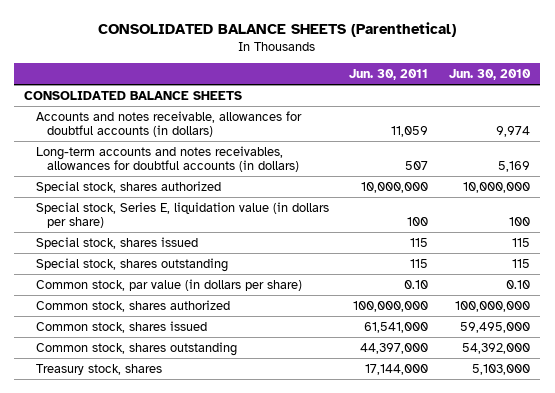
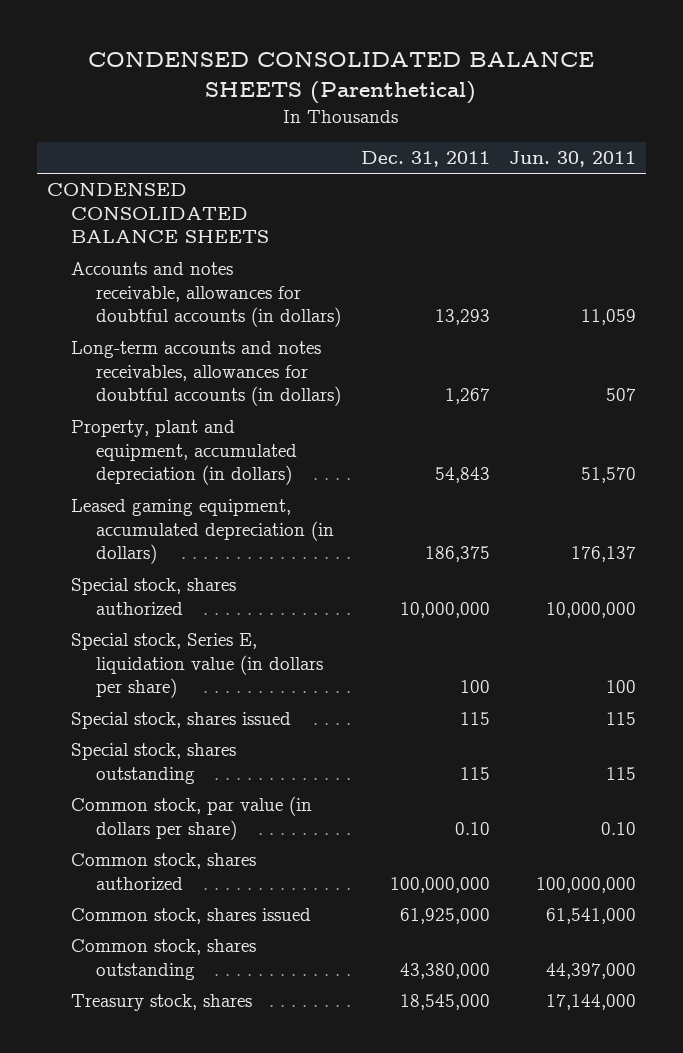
- CONSOLIDATED BALANCE SHEETS (Parenthetical)
+ CONDENSED CONSOLIDATED BALANCE SHEETS (Parenthetical)
- | Jun. 30, 2011 | Jun. 30, 2010
+ | Dec. 31, 2011 | Jun. 30, 2011
- CONSOLIDATED BALANCE SHEETS
+ CONDENSED CONSOLIDATED BALANCE SHEETS
+ Property, plant and equipment, accumulated depreciation (in dollars) | 54,843 | 51,570
+ Leased gaming equipment, accumulated depreciation (in dollars) | 186,375 | 176,137

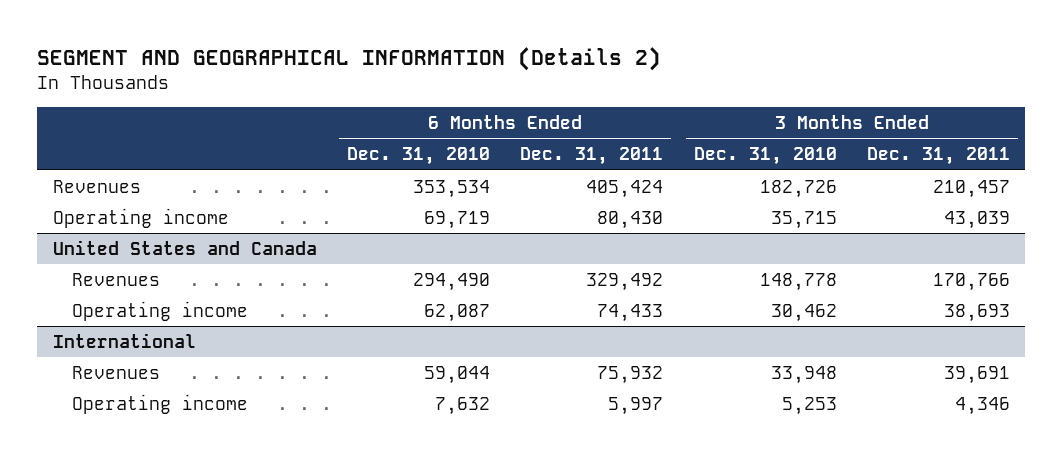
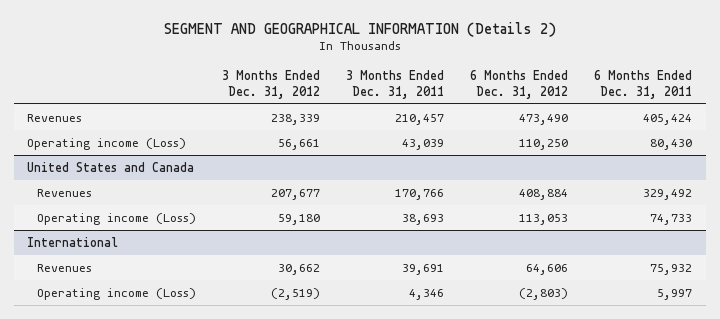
- | 6 Months Ended Dec. 31, 2010 | 6 Months Ended Dec. 31, 2011 | 3 Months Ended Dec. 31, 2010 | 3 Months Ended Dec. 31, 2011
+ | 3 Months Ended Dec. 31, 2012 | 3 Months Ended Dec. 31, 2011 | 6 Months Ended Dec. 31, 2012 | 6 Months Ended Dec. 31, 2011
- Operating income | 69,719 | 80,430 | 35,715 | 43,039
+ Operating income (Loss) | 56,661 | 43,039 | 110,250 | 80,430
@ United States and Canada
- Operating income | 62,087 | 74,433 | 30,462 | 38,693
+ Operating income (Loss) | 59,180 | 38,693 | 113,053 | 74,733
@ International
- Operating income | 7,632 | 5,997 | 5,253 | 4,346
+ Operating income (Loss) | (2,519) | 4,346 | (2,803) | 5,997

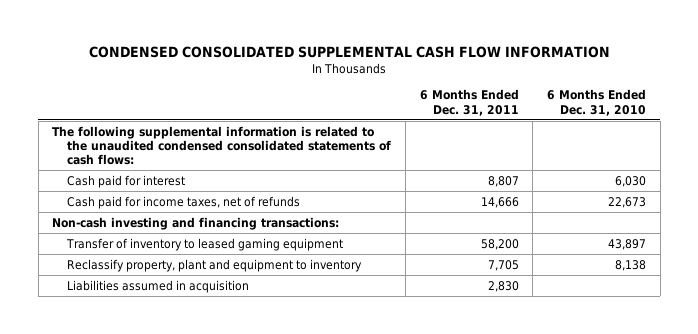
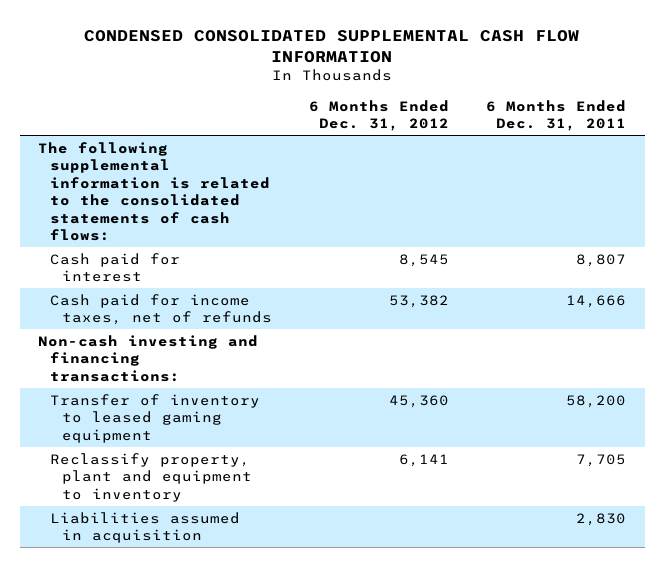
- | 6 Months Ended Dec. 31, 2011 | 6 Months Ended Dec. 31, 2010
+ | 6 Months Ended Dec. 31, 2012 | 6 Months Ended Dec. 31, 2011
- The following supplemental information is related to the unaudited condensed consolidated statements of cash flows:
+ The following supplemental information is related to the consolidated statements of cash flows:

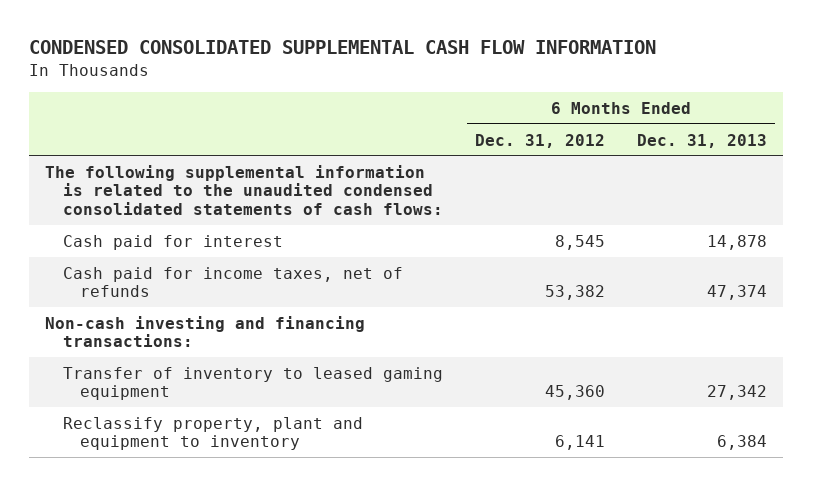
- | 6 Months Ended Dec. 31, 2012 | 6 Months Ended Dec. 31, 2011
+ | 6 Months Ended Dec. 31, 2012 | 6 Months Ended Dec. 31, 2013
- The following supplemental information is related to the consolidated statements of cash flows:
+ The following supplemental information is related to the unaudited condensed consolidated statements of cash flows:
- Liabilities assumed in acquisition | | 2,830

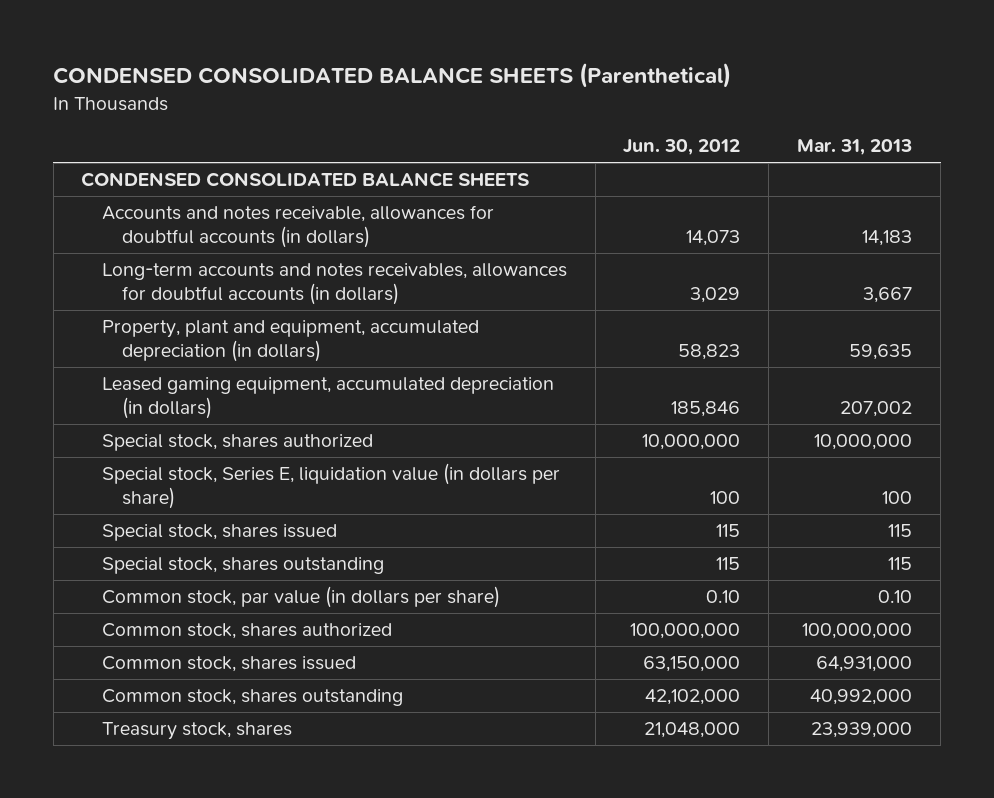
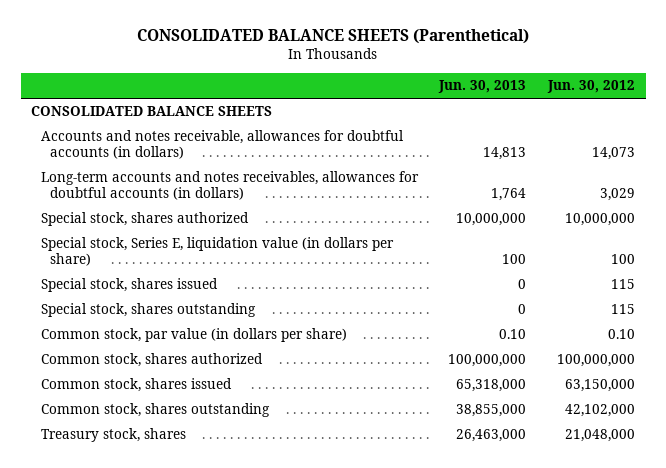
- CONDENSED CONSOLIDATED BALANCE SHEETS (Parenthetical)
+ CONSOLIDATED BALANCE SHEETS (Parenthetical)
- | Jun. 30, 2012 | Mar. 31, 2013
+ | Jun. 30, 2013 | Jun. 30, 2012
- CONDENSED CONSOLIDATED BALANCE SHEETS
+ CONSOLIDATED BALANCE SHEETS
- Property, plant and equipment, accumulated depreciation (in dollars) | 58,823 | 59,635
- Leased gaming equipment, accumulated depreciation (in dollars) | 185,846 | 207,002

